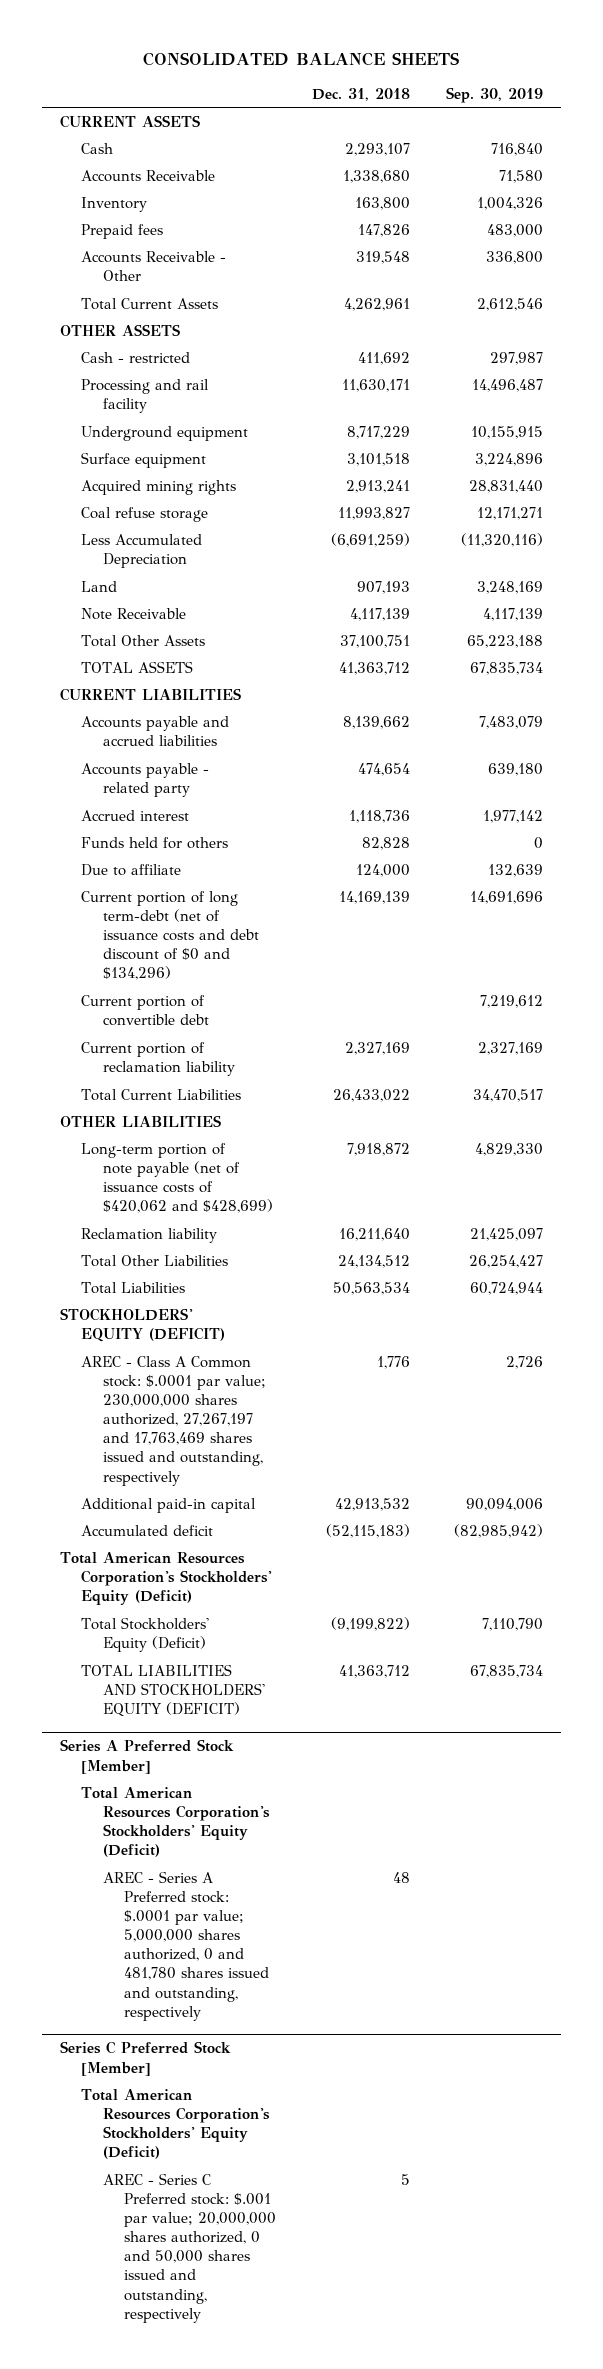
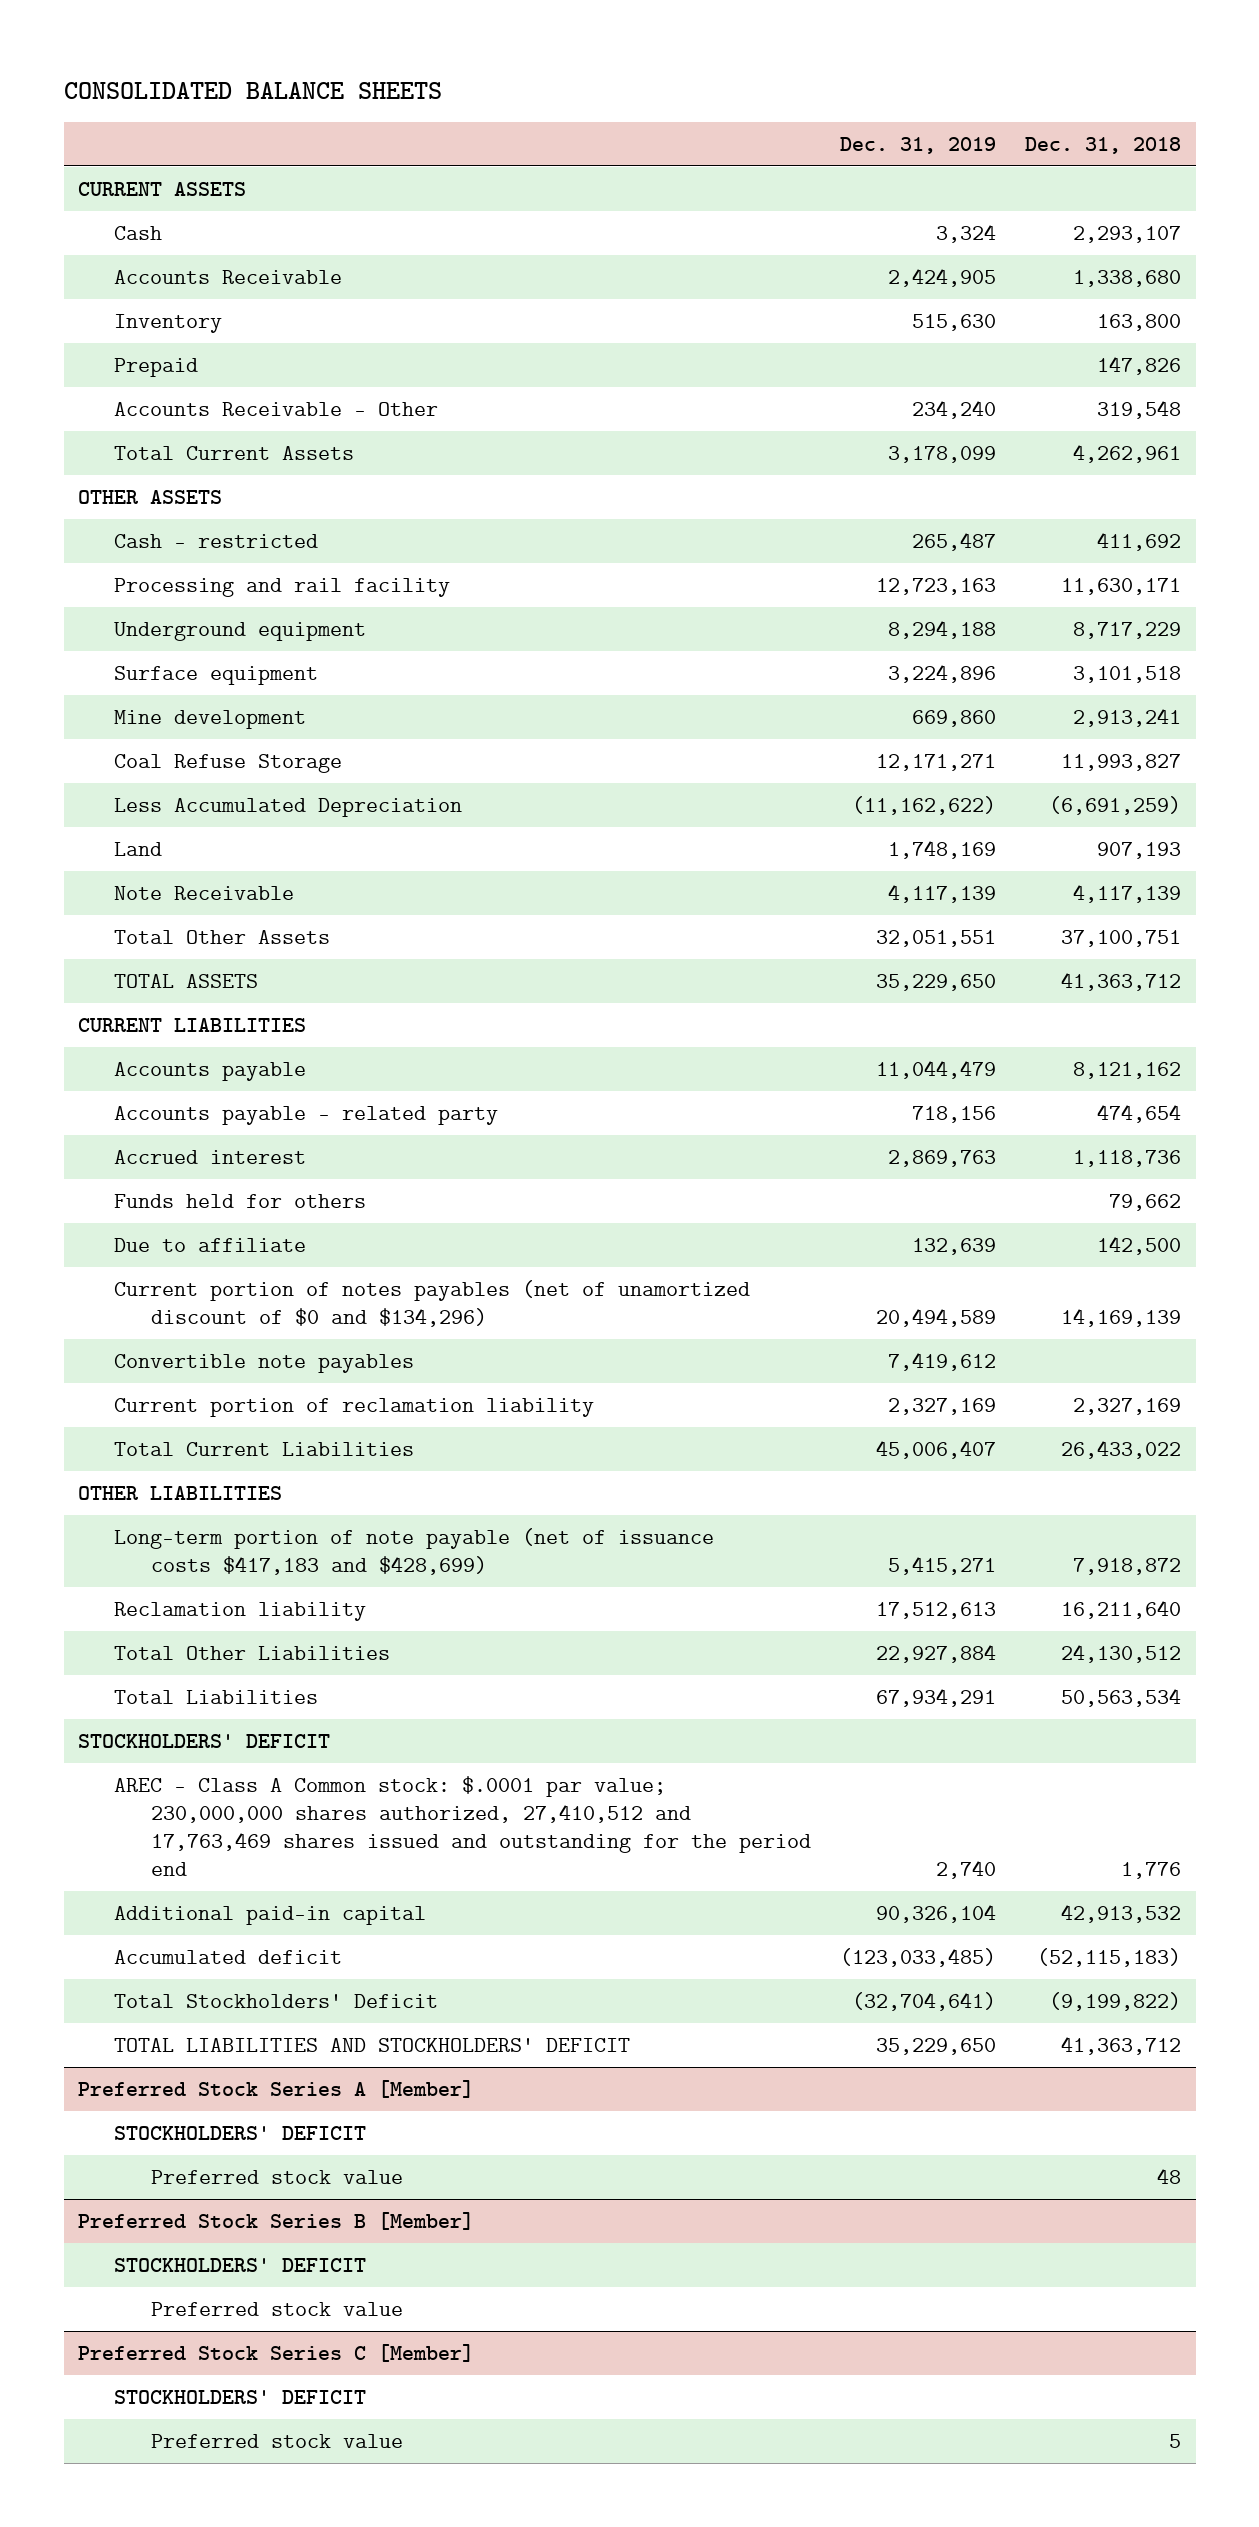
- | Dec. 31, 2018 | Sep. 30, 2019
+ | Dec. 31, 2019 | Dec. 31, 2018
- Prepaid fees | 147,826 | 483,000
+ Prepaid | | 147,826
- Acquired mining rights | 2,913,241 | 28,831,440
- Coal refuse storage | 11,993,827 | 12,171,271
+ Mine development | 669,860 | 2,913,241
+ Coal Refuse Storage | 12,171,271 | 11,993,827
- Accounts payable and accrued liabilities | 8,139,662 | 7,483,079
+ Accounts payable | 11,044,479 | 8,121,162
- Funds held for others | 82,828 | 0
- Due to affiliate | 124,000 | 132,639
- Current portion of long term-debt (net of issuance costs and debt discount of $0 and $134,296) | 14,169,139 | 14,691,696
- Current portion of convertible debt | | 7,219,612
+ Funds held for others | | 79,662
+ Due to affiliate | 132,639 | 142,500
+ Current portion of notes payables (net of unamortized discount of $0 and $134,296) | 20,494,589 | 14,169,139
+ Convertible note payables | 7,419,612 |
- Long-term portion of note payable (net of issuance costs of $420,062 and $428,699) | 7,918,872 | 4,829,330
+ Long-term portion of note payable (net of issuance costs $417,183 and $428,699) | 5,415,271 | 7,918,872
- Total Other Liabilities | 24,134,512 | 26,254,427
+ Total Other Liabilities | 22,927,884 | 24,130,512
- STOCKHOLDERS' EQUITY (DEFICIT)
- AREC - Class A Common stock: $.0001 par value; 230,000,000 shares authorized, 27,267,197 and 17,763,469 shares issued and outstanding, respectively | 1,776 | 2,726
+ STOCKHOLDERS' DEFICIT
+ AREC - Class A Common stock: $.0001 par value; 230,000,000 shares authorized, 27,410,512 and 17,763,469 shares issued and outstanding for the period end | 2,740 | 1,776
- Total American Resources Corporation's Stockholders' Equity (Deficit)
- Total Stockholders' Equity (Deficit) | (9,199,822) | 7,110,790
- TOTAL LIABILITIES AND STOCKHOLDERS' EQUITY (DEFICIT) | 41,363,712 | 67,835,734
- Series A Preferred Stock [Member]
- Total American Resources Corporation's Stockholders' Equity (Deficit)
- AREC - Series A Preferred stock: $.0001 par value; 5,000,000 shares authorized, 0 and 481,780 shares issued and outstanding, respectively | 48 |
- Series C Preferred Stock [Member]
- Total American Resources Corporation's Stockholders' Equity (Deficit)
- AREC - Series C Preferred stock: $.001 par value; 20,000,000 shares authorized, 0 and 50,000 shares issued and outstanding, respectively | 5 |
+ Total Stockholders' Deficit | (32,704,641) | (9,199,822)
+ TOTAL LIABILITIES AND STOCKHOLDERS' DEFICIT | 35,229,650 | 41,363,712
+ Preferred Stock Series A [Member]
+ STOCKHOLDERS' DEFICIT
+ Preferred stock value | | 48
+ Preferred Stock Series B [Member]
+ STOCKHOLDERS' DEFICIT
+ Preferred stock value
+ Preferred Stock Series C [Member]
+ STOCKHOLDERS' DEFICIT
+ Preferred stock value | | 5

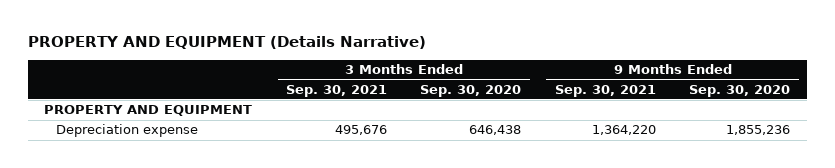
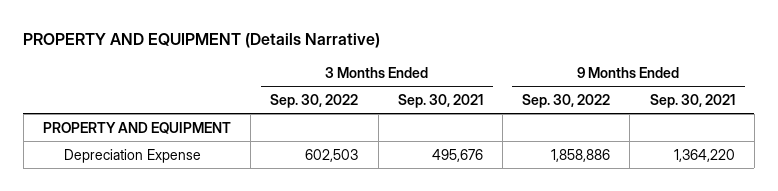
- | 3 Months Ended Sep. 30, 2021 | 3 Months Ended Sep. 30, 2020 | 9 Months Ended Sep. 30, 2021 | 9 Months Ended Sep. 30, 2020
+ | 3 Months Ended Sep. 30, 2022 | 3 Months Ended Sep. 30, 2021 | 9 Months Ended Sep. 30, 2022 | 9 Months Ended Sep. 30, 2021
- Depreciation expense | 495,676 | 646,438 | 1,364,220 | 1,855,236
+ Depreciation Expense | 602,503 | 495,676 | 1,858,886 | 1,364,220

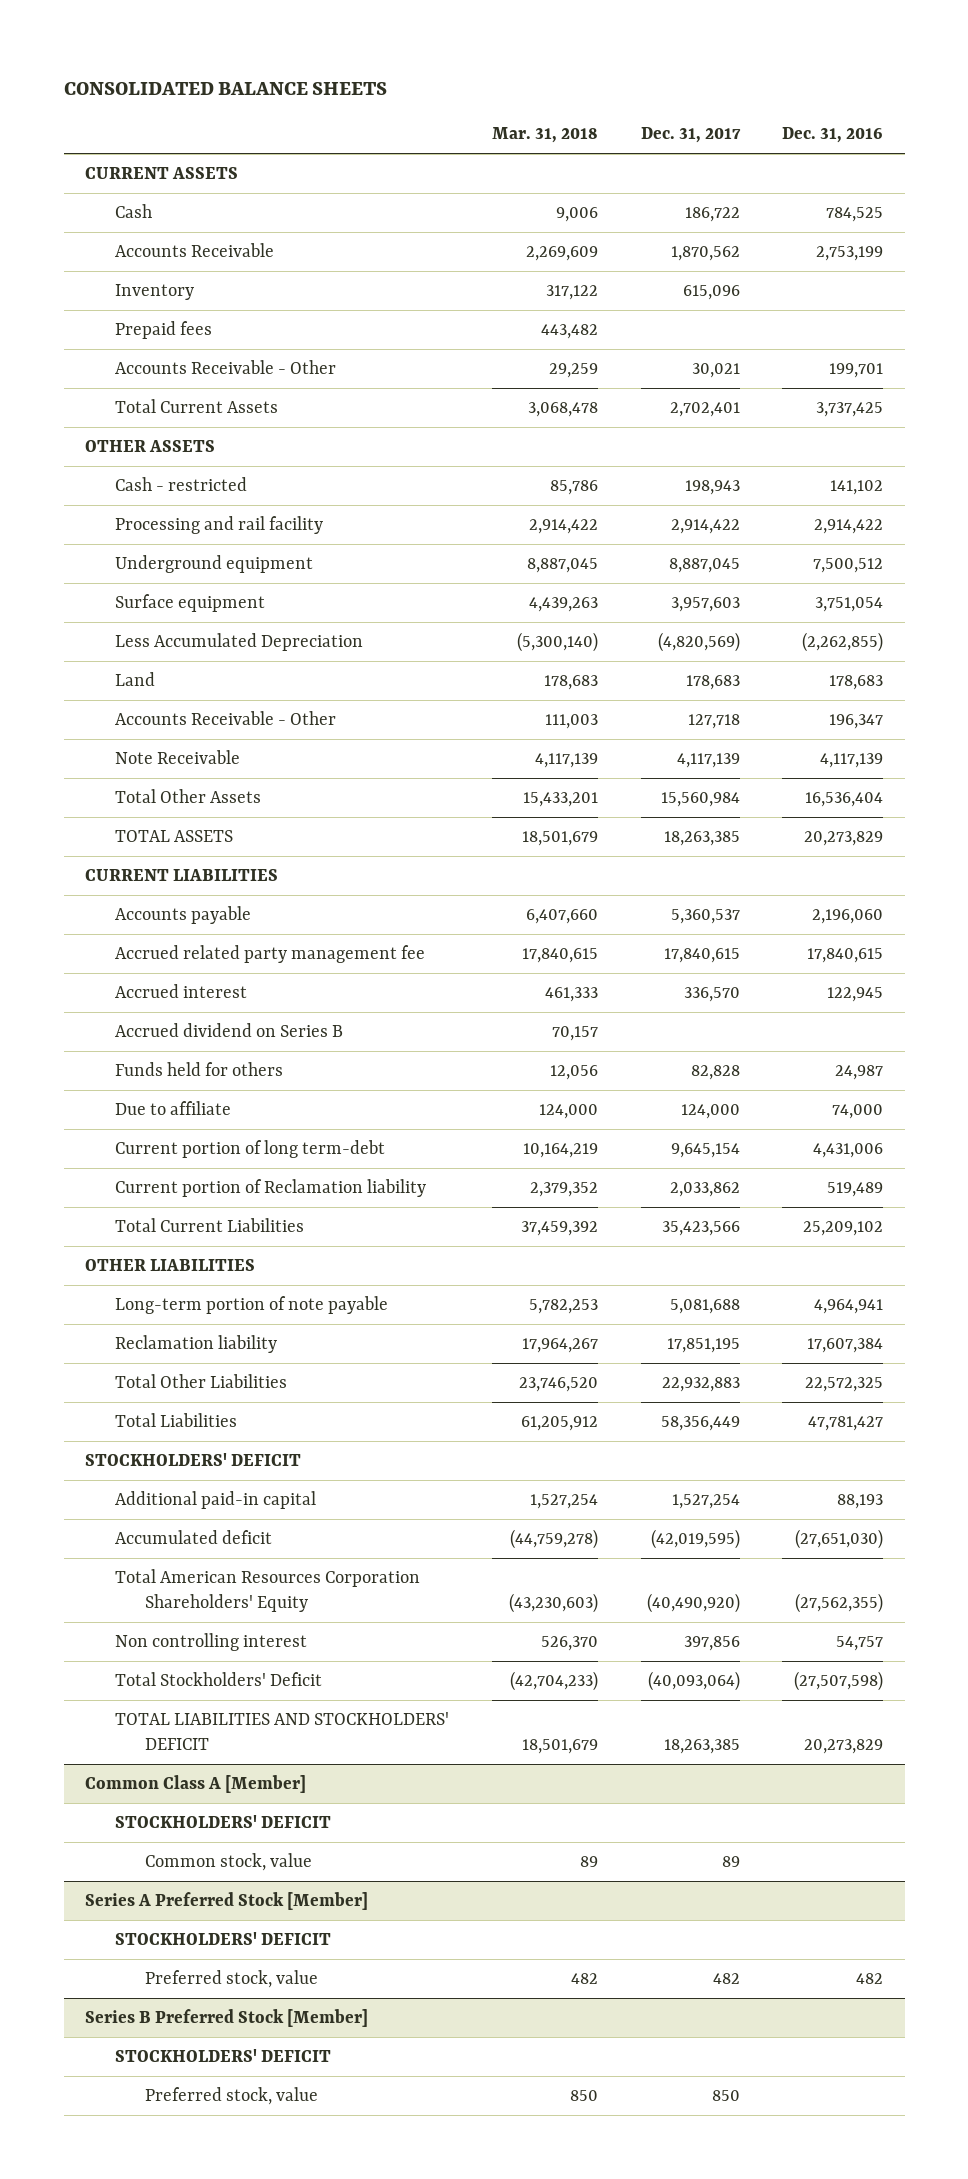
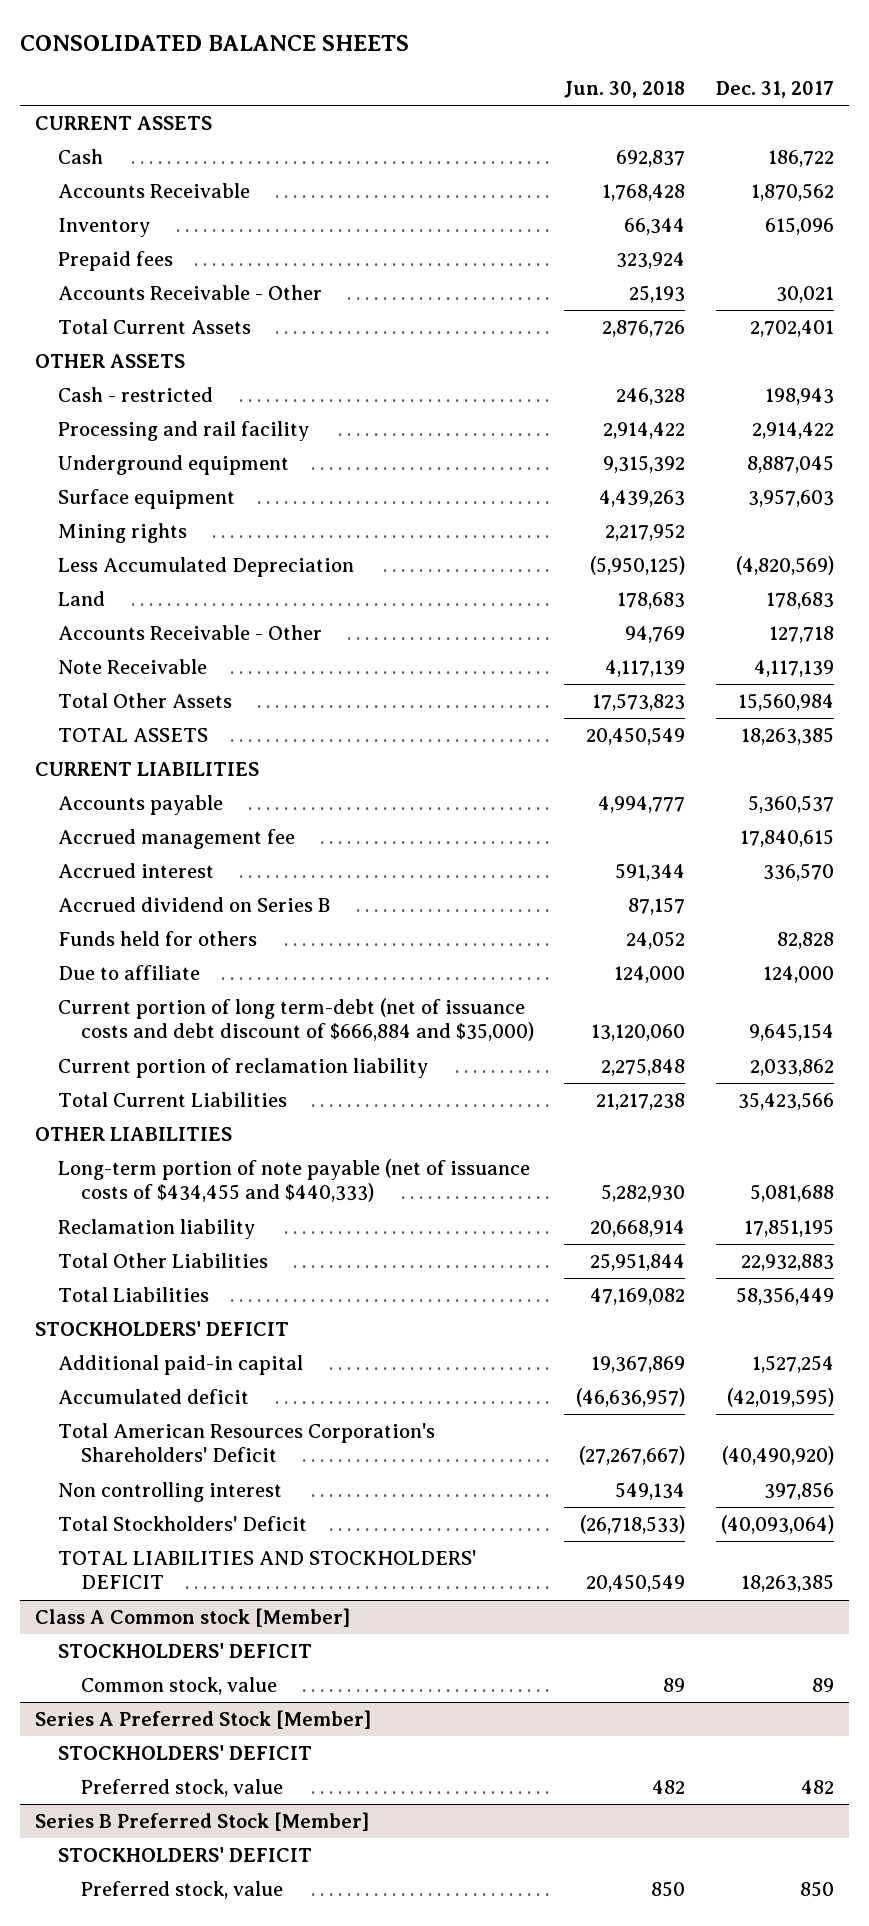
- | Mar. 31, 2018 | Dec. 31, 2017 | Dec. 31, 2016
+ | Jun. 30, 2018 | Dec. 31, 2017
+ Mining rights | 2,217,952 |
- Accrued related party management fee | 17,840,615 | 17,840,615 | 17,840,615
+ Accrued management fee | | 17,840,615
- Current portion of long term-debt | 10,164,219 | 9,645,154 | 4,431,006
- Current portion of Reclamation liability | 2,379,352 | 2,033,862 | 519,489
+ Current portion of long term-debt (net of issuance costs and debt discount of $666,884 and $35,000) | 13,120,060 | 9,645,154
+ Current portion of reclamation liability | 2,275,848 | 2,033,862
- Long-term portion of note payable | 5,782,253 | 5,081,688 | 4,964,941
+ Long-term portion of note payable (net of issuance costs of $434,455 and $440,333) | 5,282,930 | 5,081,688
- Total American Resources Corporation Shareholders' Equity | (43,230,603) | (40,490,920) | (27,562,355)
+ Total American Resources Corporation's Shareholders' Deficit | (27,267,667) | (40,490,920)
- Common Class A [Member]
+ Class A Common stock [Member]

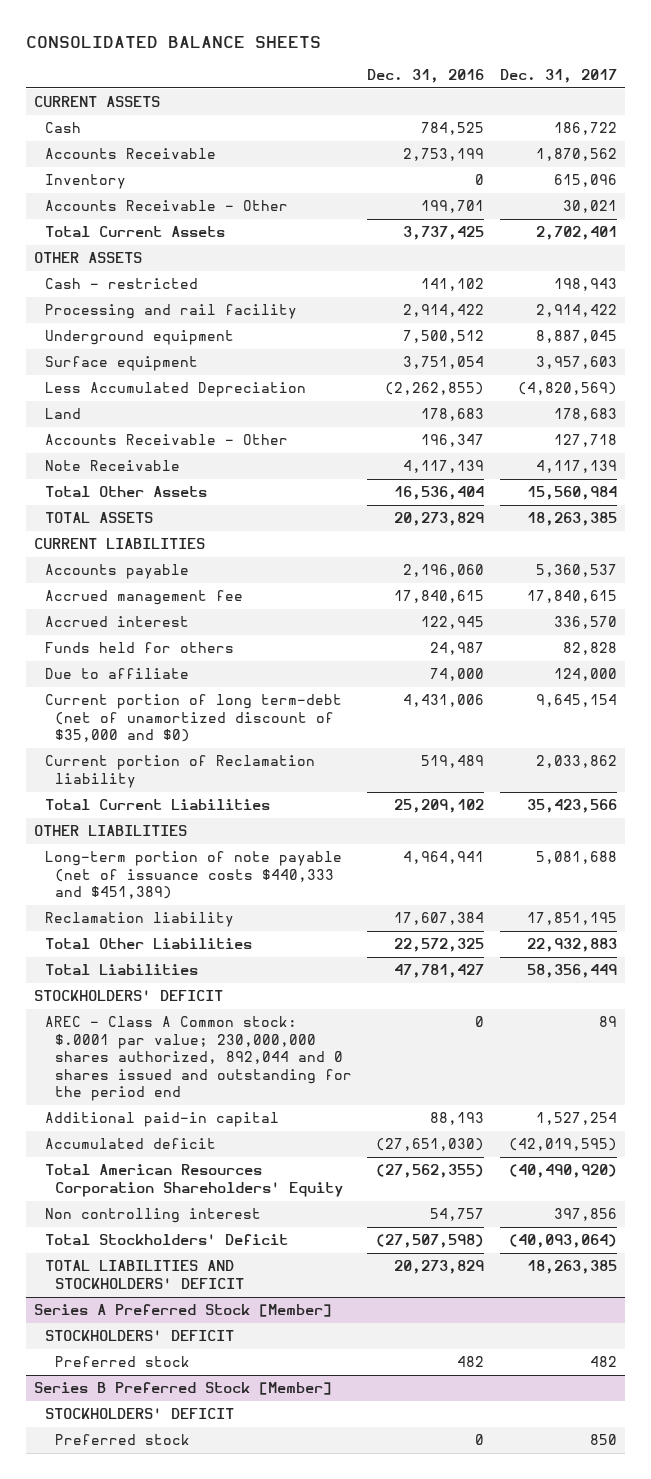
- | Jun. 30, 2018 | Dec. 31, 2017
+ | Dec. 31, 2016 | Dec. 31, 2017
- Prepaid fees | 323,924 |
- Mining rights | 2,217,952 |
- Accrued dividend on Series B | 87,157 |
- Current portion of long term-debt (net of issuance costs and debt discount of $666,884 and $35,000) | 13,120,060 | 9,645,154
- Current portion of reclamation liability | 2,275,848 | 2,033,862
+ Current portion of long term-debt (net of unamortized discount of $35,000 and $0) | 4,431,006 | 9,645,154
+ Current portion of Reclamation liability | 519,489 | 2,033,862
- Long-term portion of note payable (net of issuance costs of $434,455 and $440,333) | 5,282,930 | 5,081,688
+ Long-term portion of note payable (net of issuance costs $440,333 and $451,389) | 4,964,941 | 5,081,688
+ AREC - Class A Common stock: $.0001 par value; 230,000,000 shares authorized, 892,044 and 0 shares issued and outstanding for the period end | 0 | 89
- Total American Resources Corporation's Shareholders' Deficit | (27,267,667) | (40,490,920)
+ Total American Resources Corporation Shareholders' Equity | (27,562,355) | (40,490,920)
- Class A Common stock [Member]
- STOCKHOLDERS' DEFICIT
- Common stock, value | 89 | 89
@ Series A Preferred Stock [Member]
- Preferred stock, value | 482 | 482
+ Preferred stock | 482 | 482
@ Series B Preferred Stock [Member]
- Preferred stock, value | 850 | 850
+ Preferred stock | 0 | 850

